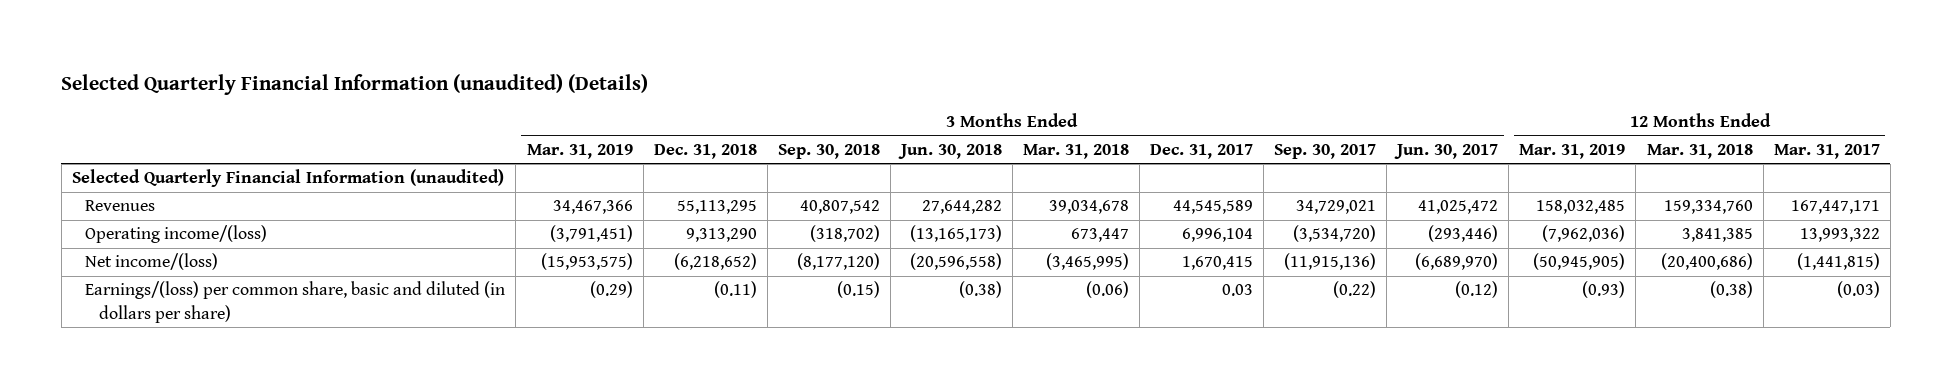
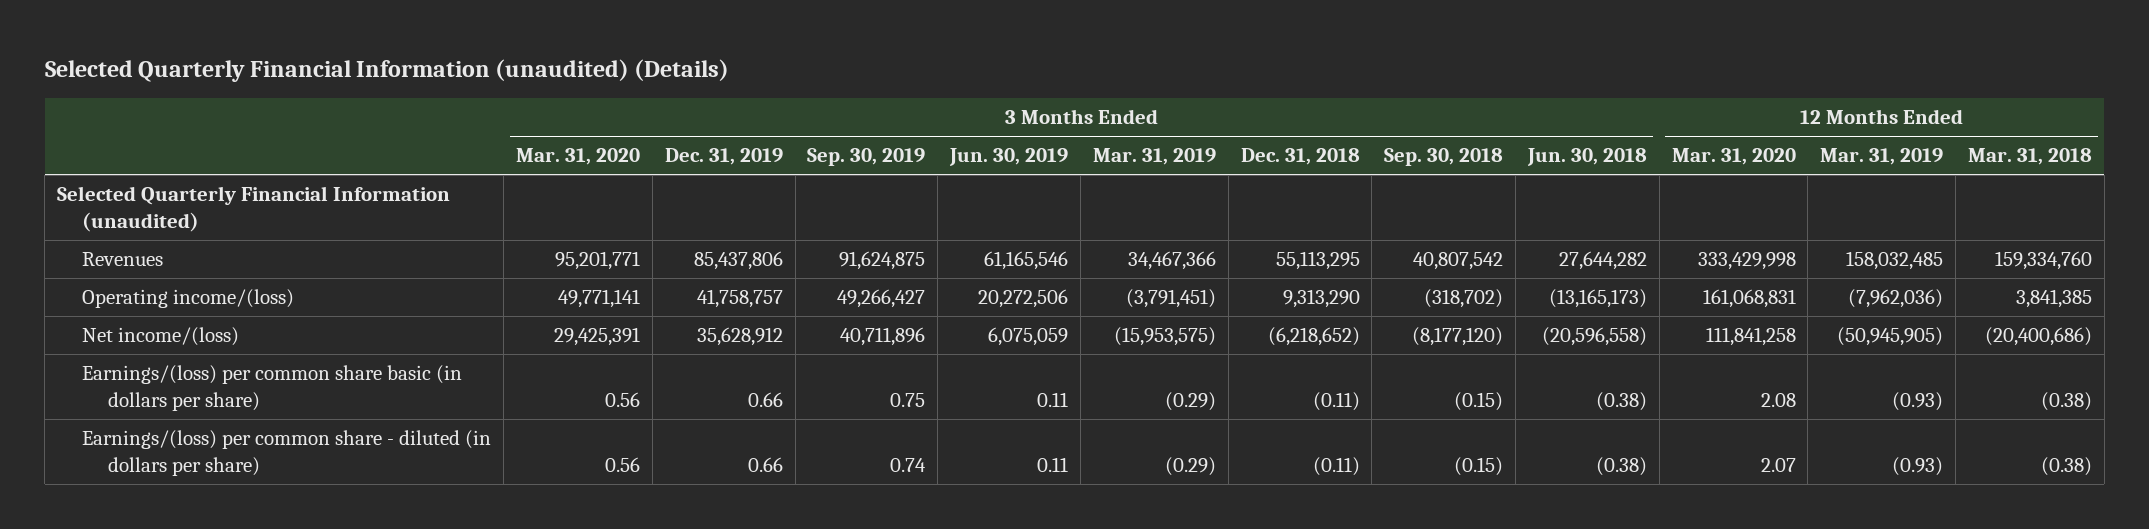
- | 3 Months Ended Mar. 31, 2019 | 3 Months Ended Dec. 31, 2018 | 3 Months Ended Sep. 30, 2018 | 3 Months Ended Jun. 30, 2018 | 3 Months Ended Mar. 31, 2018 | 3 Months Ended Dec. 31, 2017 | 3 Months Ended Sep. 30, 2017 | 3 Months Ended Jun. 30, 2017 | 12 Months Ended Mar. 31, 2019 | 12 Months Ended Mar. 31, 2018 | 12 Months Ended Mar. 31, 2017
+ | 3 Months Ended Mar. 31, 2020 | 3 Months Ended Dec. 31, 2019 | 3 Months Ended Sep. 30, 2019 | 3 Months Ended Jun. 30, 2019 | 3 Months Ended Mar. 31, 2019 | 3 Months Ended Dec. 31, 2018 | 3 Months Ended Sep. 30, 2018 | 3 Months Ended Jun. 30, 2018 | 12 Months Ended Mar. 31, 2020 | 12 Months Ended Mar. 31, 2019 | 12 Months Ended Mar. 31, 2018
- Earnings/(loss) per common share, basic and diluted (in dollars per share) | (0.29) | (0.11) | (0.15) | (0.38) | (0.06) | 0.03 | (0.22) | (0.12) | (0.93) | (0.38) | (0.03)
+ Earnings/(loss) per common share basic (in dollars per share) | 0.56 | 0.66 | 0.75 | 0.11 | (0.29) | (0.11) | (0.15) | (0.38) | 2.08 | (0.93) | (0.38)
+ Earnings/(loss) per common share - diluted (in dollars per share) | 0.56 | 0.66 | 0.74 | 0.11 | (0.29) | (0.11) | (0.15) | (0.38) | 2.07 | (0.93) | (0.38)

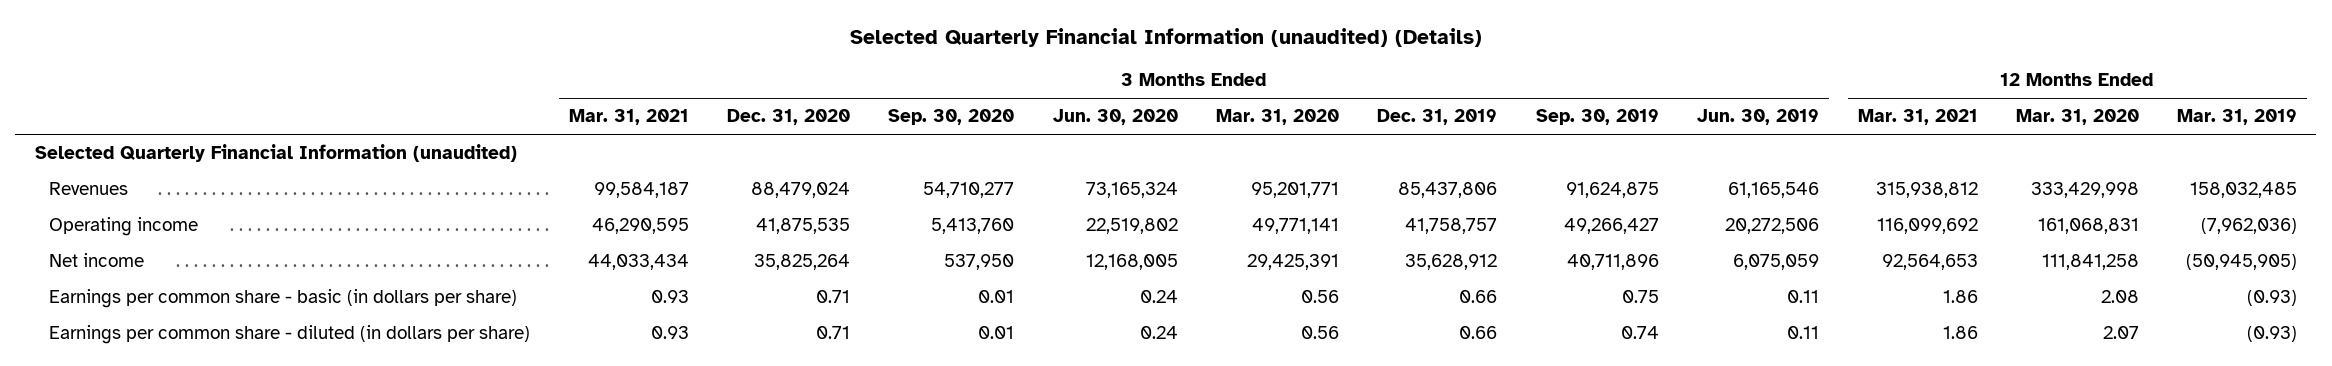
- | 3 Months Ended Mar. 31, 2020 | 3 Months Ended Dec. 31, 2019 | 3 Months Ended Sep. 30, 2019 | 3 Months Ended Jun. 30, 2019 | 3 Months Ended Mar. 31, 2019 | 3 Months Ended Dec. 31, 2018 | 3 Months Ended Sep. 30, 2018 | 3 Months Ended Jun. 30, 2018 | 12 Months Ended Mar. 31, 2020 | 12 Months Ended Mar. 31, 2019 | 12 Months Ended Mar. 31, 2018
+ | 3 Months Ended Mar. 31, 2021 | 3 Months Ended Dec. 31, 2020 | 3 Months Ended Sep. 30, 2020 | 3 Months Ended Jun. 30, 2020 | 3 Months Ended Mar. 31, 2020 | 3 Months Ended Dec. 31, 2019 | 3 Months Ended Sep. 30, 2019 | 3 Months Ended Jun. 30, 2019 | 12 Months Ended Mar. 31, 2021 | 12 Months Ended Mar. 31, 2020 | 12 Months Ended Mar. 31, 2019
- Operating income/(loss) | 49,771,141 | 41,758,757 | 49,266,427 | 20,272,506 | (3,791,451) | 9,313,290 | (318,702) | (13,165,173) | 161,068,831 | (7,962,036) | 3,841,385
- Net income/(loss) | 29,425,391 | 35,628,912 | 40,711,896 | 6,075,059 | (15,953,575) | (6,218,652) | (8,177,120) | (20,596,558) | 111,841,258 | (50,945,905) | (20,400,686)
- Earnings/(loss) per common share basic (in dollars per share) | 0.56 | 0.66 | 0.75 | 0.11 | (0.29) | (0.11) | (0.15) | (0.38) | 2.08 | (0.93) | (0.38)
- Earnings/(loss) per common share - diluted (in dollars per share) | 0.56 | 0.66 | 0.74 | 0.11 | (0.29) | (0.11) | (0.15) | (0.38) | 2.07 | (0.93) | (0.38)
+ Operating income | 46,290,595 | 41,875,535 | 5,413,760 | 22,519,802 | 49,771,141 | 41,758,757 | 49,266,427 | 20,272,506 | 116,099,692 | 161,068,831 | (7,962,036)
+ Net income | 44,033,434 | 35,825,264 | 537,950 | 12,168,005 | 29,425,391 | 35,628,912 | 40,711,896 | 6,075,059 | 92,564,653 | 111,841,258 | (50,945,905)
+ Earnings per common share - basic (in dollars per share) | 0.93 | 0.71 | 0.01 | 0.24 | 0.56 | 0.66 | 0.75 | 0.11 | 1.86 | 2.08 | (0.93)
+ Earnings per common share - diluted (in dollars per share) | 0.93 | 0.71 | 0.01 | 0.24 | 0.56 | 0.66 | 0.74 | 0.11 | 1.86 | 2.07 | (0.93)

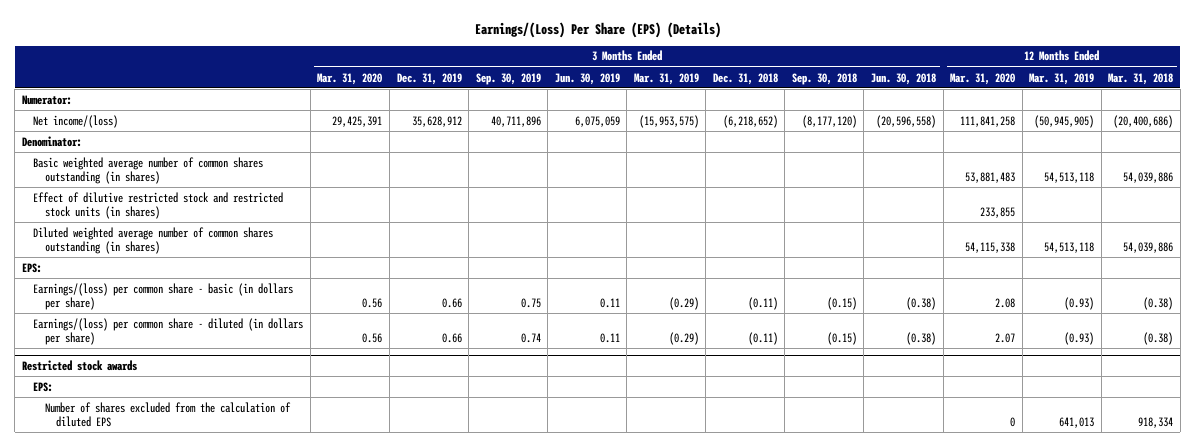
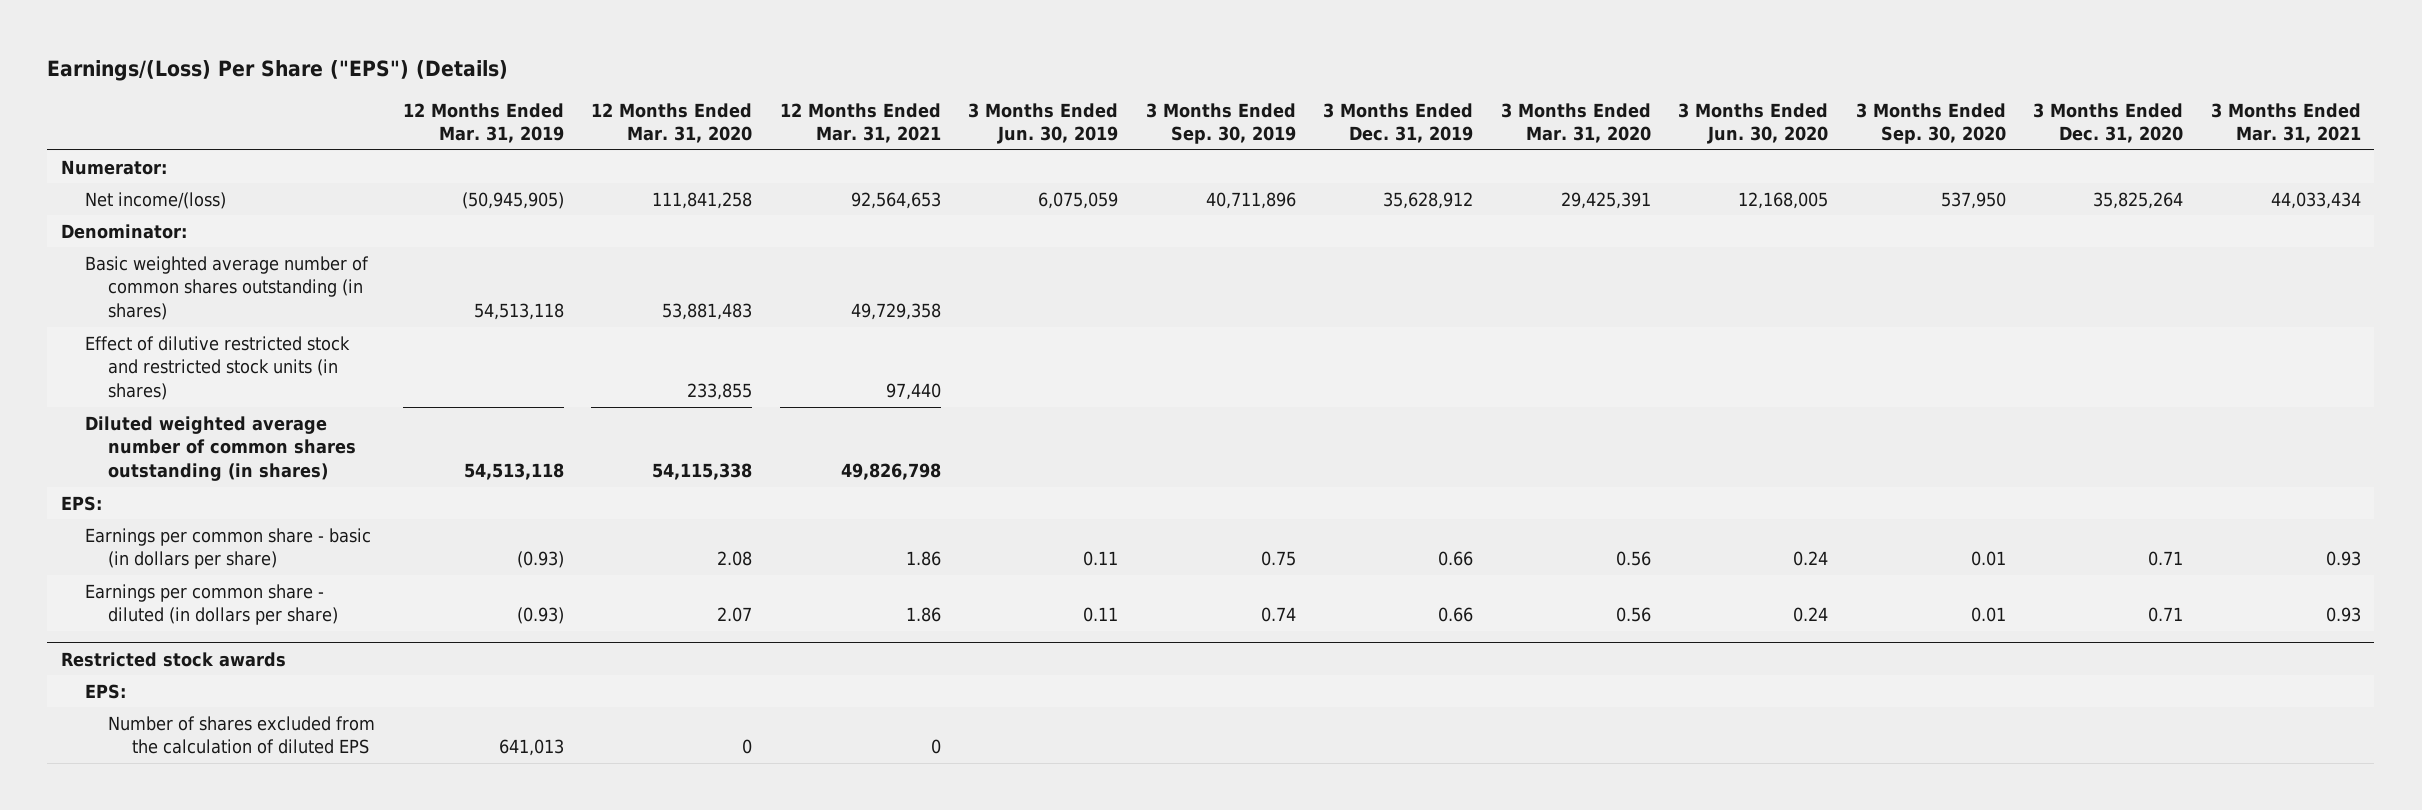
- Earnings/(Loss) Per Share (EPS) (Details)
+ Earnings/(Loss) Per Share ("EPS") (Details)
- | 3 Months Ended Mar. 31, 2020 | 3 Months Ended Dec. 31, 2019 | 3 Months Ended Sep. 30, 2019 | 3 Months Ended Jun. 30, 2019 | 3 Months Ended Mar. 31, 2019 | 3 Months Ended Dec. 31, 2018 | 3 Months Ended Sep. 30, 2018 | 3 Months Ended Jun. 30, 2018 | 12 Months Ended Mar. 31, 2020 | 12 Months Ended Mar. 31, 2019 | 12 Months Ended Mar. 31, 2018
+ | 12 Months Ended Mar. 31, 2019 | 12 Months Ended Mar. 31, 2020 | 12 Months Ended Mar. 31, 2021 | 3 Months Ended Jun. 30, 2019 | 3 Months Ended Sep. 30, 2019 | 3 Months Ended Dec. 31, 2019 | 3 Months Ended Mar. 31, 2020 | 3 Months Ended Jun. 30, 2020 | 3 Months Ended Sep. 30, 2020 | 3 Months Ended Dec. 31, 2020 | 3 Months Ended Mar. 31, 2021
- Earnings/(loss) per common share - basic (in dollars per share) | 0.56 | 0.66 | 0.75 | 0.11 | (0.29) | (0.11) | (0.15) | (0.38) | 2.08 | (0.93) | (0.38)
- Earnings/(loss) per common share - diluted (in dollars per share) | 0.56 | 0.66 | 0.74 | 0.11 | (0.29) | (0.11) | (0.15) | (0.38) | 2.07 | (0.93) | (0.38)
+ Earnings per common share - basic (in dollars per share) | (0.93) | 2.08 | 1.86 | 0.11 | 0.75 | 0.66 | 0.56 | 0.24 | 0.01 | 0.71 | 0.93
+ Earnings per common share - diluted (in dollars per share) | (0.93) | 2.07 | 1.86 | 0.11 | 0.74 | 0.66 | 0.56 | 0.24 | 0.01 | 0.71 | 0.93

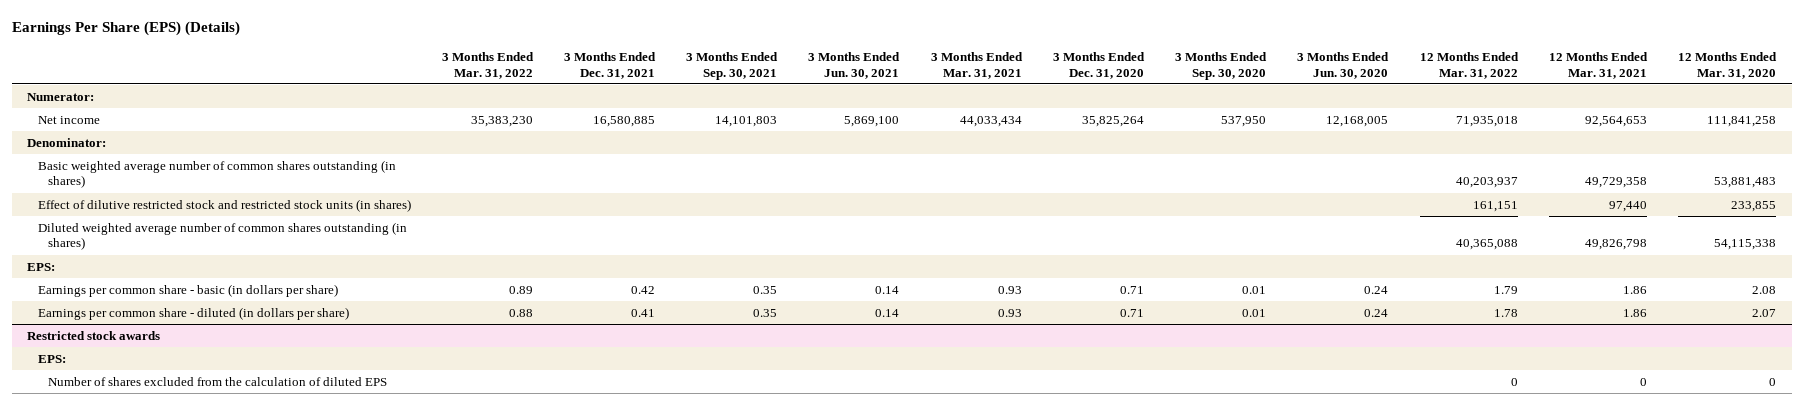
- Earnings/(Loss) Per Share ("EPS") (Details)
+ Earnings Per Share (EPS) (Details)
- | 12 Months Ended Mar. 31, 2019 | 12 Months Ended Mar. 31, 2020 | 12 Months Ended Mar. 31, 2021 | 3 Months Ended Jun. 30, 2019 | 3 Months Ended Sep. 30, 2019 | 3 Months Ended Dec. 31, 2019 | 3 Months Ended Mar. 31, 2020 | 3 Months Ended Jun. 30, 2020 | 3 Months Ended Sep. 30, 2020 | 3 Months Ended Dec. 31, 2020 | 3 Months Ended Mar. 31, 2021
+ | 3 Months Ended Mar. 31, 2022 | 3 Months Ended Dec. 31, 2021 | 3 Months Ended Sep. 30, 2021 | 3 Months Ended Jun. 30, 2021 | 3 Months Ended Mar. 31, 2021 | 3 Months Ended Dec. 31, 2020 | 3 Months Ended Sep. 30, 2020 | 3 Months Ended Jun. 30, 2020 | 12 Months Ended Mar. 31, 2022 | 12 Months Ended Mar. 31, 2021 | 12 Months Ended Mar. 31, 2020
- Net income/(loss) | (50,945,905) | 111,841,258 | 92,564,653 | 6,075,059 | 40,711,896 | 35,628,912 | 29,425,391 | 12,168,005 | 537,950 | 35,825,264 | 44,033,434
+ Net income | 35,383,230 | 16,580,885 | 14,101,803 | 5,869,100 | 44,033,434 | 35,825,264 | 537,950 | 12,168,005 | 71,935,018 | 92,564,653 | 111,841,258

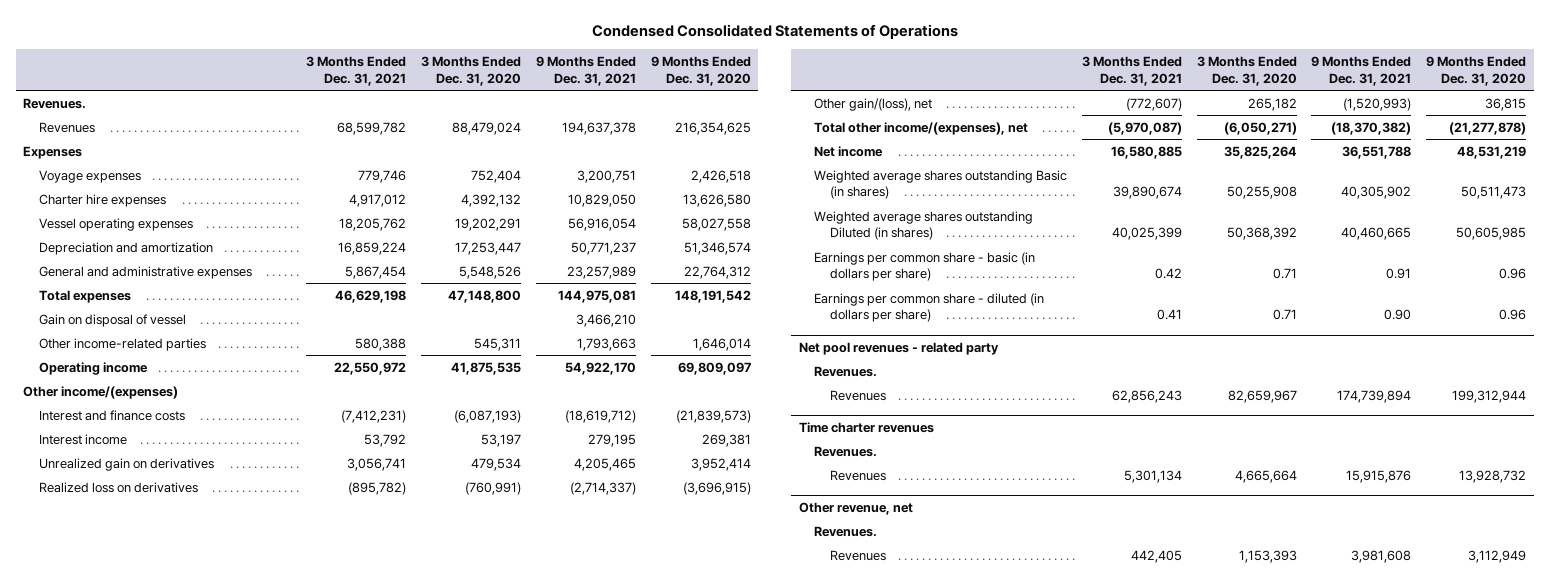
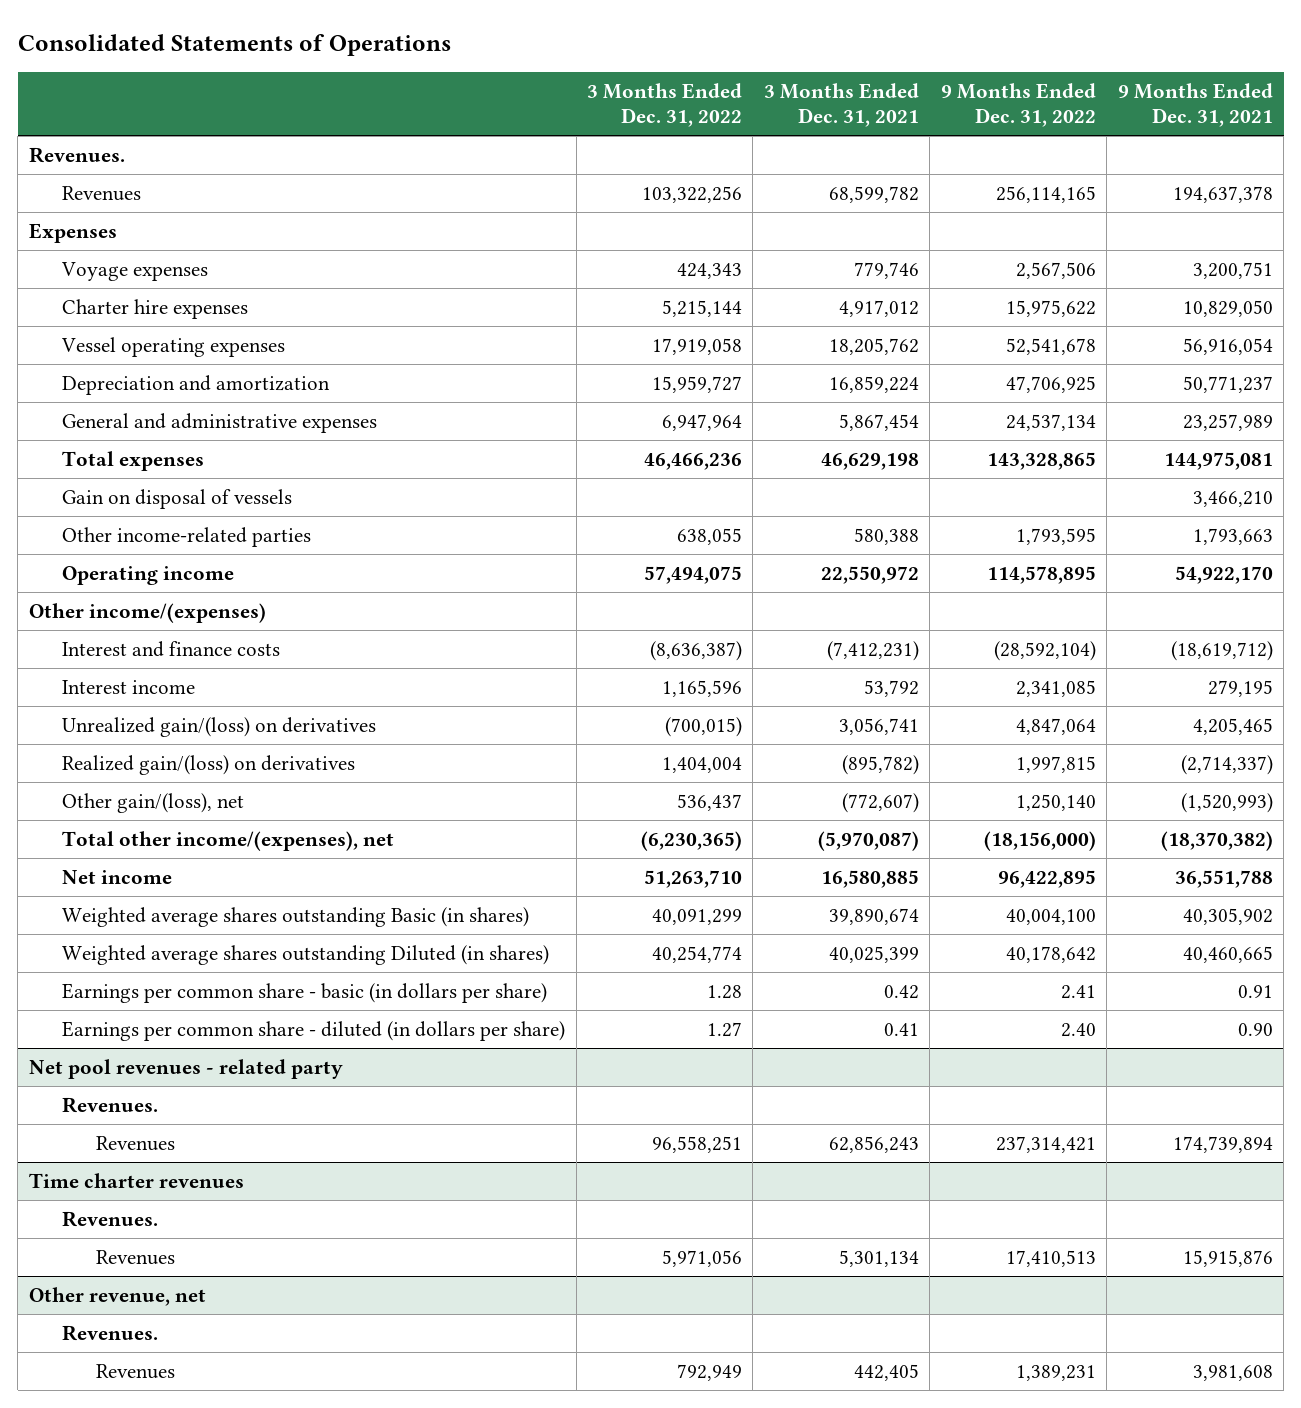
- Condensed Consolidated Statements of Operations
+ Consolidated Statements of Operations
- | 3 Months Ended Dec. 31, 2021 | 3 Months Ended Dec. 31, 2020 | 9 Months Ended Dec. 31, 2021 | 9 Months Ended Dec. 31, 2020
+ | 3 Months Ended Dec. 31, 2022 | 3 Months Ended Dec. 31, 2021 | 9 Months Ended Dec. 31, 2022 | 9 Months Ended Dec. 31, 2021
- Gain on disposal of vessel | | | 3,466,210 |
+ Gain on disposal of vessels | | | | 3,466,210
- Unrealized gain on derivatives | 3,056,741 | 479,534 | 4,205,465 | 3,952,414
- Realized loss on derivatives | (895,782) | (760,991) | (2,714,337) | (3,696,915)
+ Unrealized gain/(loss) on derivatives | (700,015) | 3,056,741 | 4,847,064 | 4,205,465
+ Realized gain/(loss) on derivatives | 1,404,004 | (895,782) | 1,997,815 | (2,714,337)

